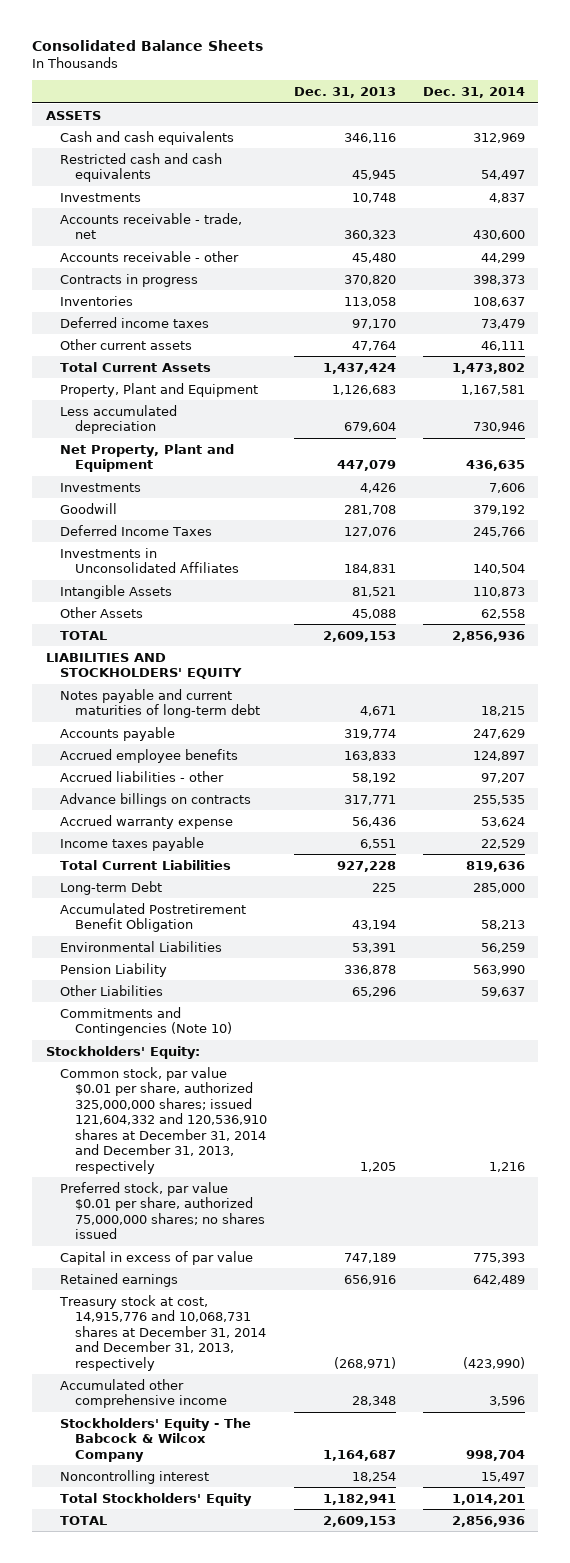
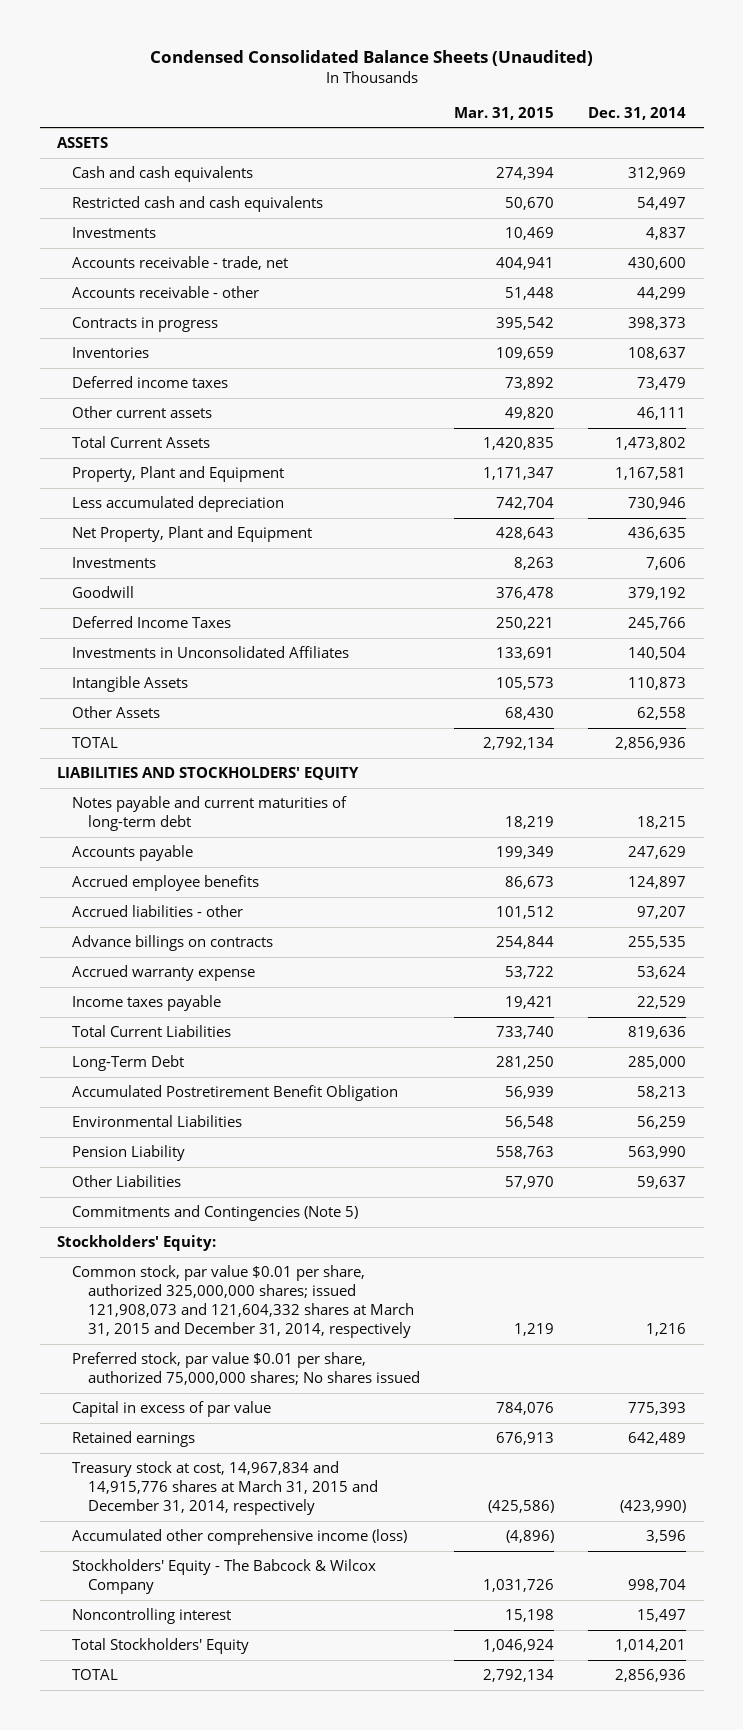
- Consolidated Balance Sheets
+ Condensed Consolidated Balance Sheets (Unaudited)
- | Dec. 31, 2013 | Dec. 31, 2014
+ | Mar. 31, 2015 | Dec. 31, 2014
- Long-term Debt | 225 | 285,000
+ Long-Term Debt | 281,250 | 285,000
- Commitments and Contingencies (Note 10)
+ Commitments and Contingencies (Note 5)
- Common stock, par value $0.01 per share, authorized 325,000,000 shares; issued 121,604,332 and 120,536,910 shares at December 31, 2014 and December 31, 2013, respectively | 1,205 | 1,216
- Preferred stock, par value $0.01 per share, authorized 75,000,000 shares; no shares issued
+ Common stock, par value $0.01 per share, authorized 325,000,000 shares; issued 121,908,073 and 121,604,332 shares at March 31, 2015 and December 31, 2014, respectively | 1,219 | 1,216
+ Preferred stock, par value $0.01 per share, authorized 75,000,000 shares; No shares issued
- Treasury stock at cost, 14,915,776 and 10,068,731 shares at December 31, 2014 and December 31, 2013, respectively | (268,971) | (423,990)
- Accumulated other comprehensive income | 28,348 | 3,596
+ Treasury stock at cost, 14,967,834 and 14,915,776 shares at March 31, 2015 and December 31, 2014, respectively | (425,586) | (423,990)
+ Accumulated other comprehensive income (loss) | (4,896) | 3,596

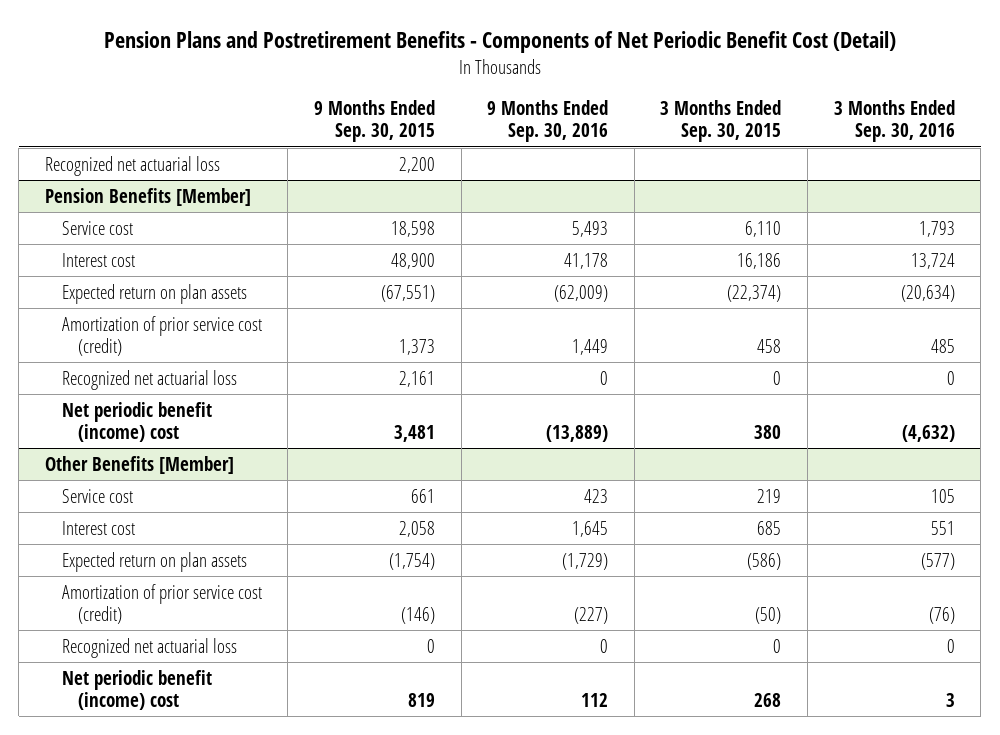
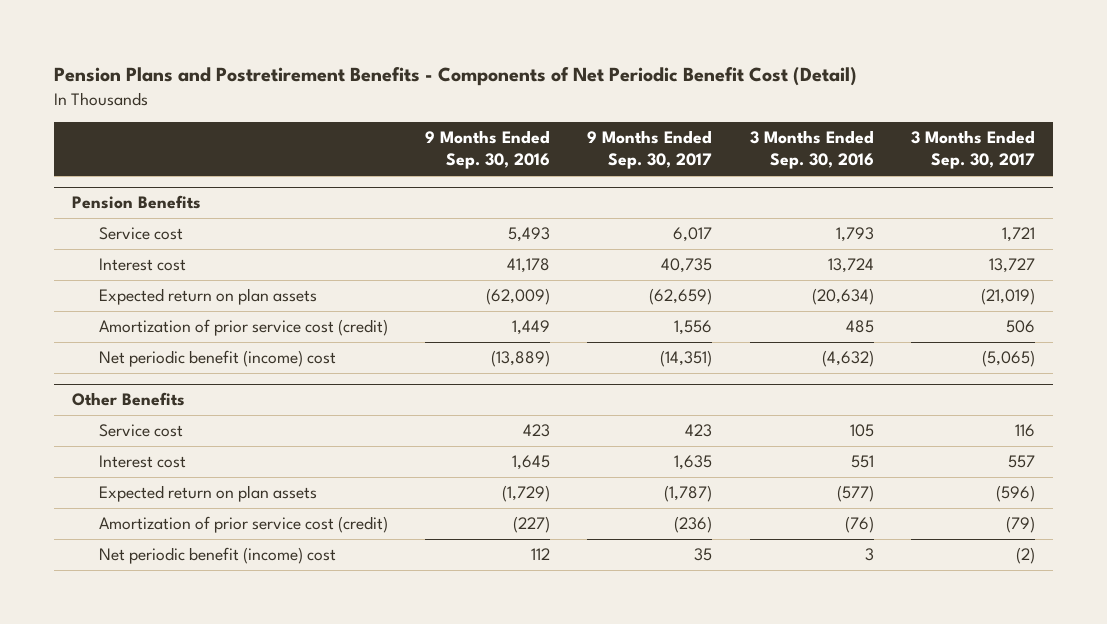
- | 9 Months Ended Sep. 30, 2015 | 9 Months Ended Sep. 30, 2016 | 3 Months Ended Sep. 30, 2015 | 3 Months Ended Sep. 30, 2016
+ | 9 Months Ended Sep. 30, 2016 | 9 Months Ended Sep. 30, 2017 | 3 Months Ended Sep. 30, 2016 | 3 Months Ended Sep. 30, 2017
- Recognized net actuarial loss | 2,200 | | |
- Pension Benefits [Member]
+ Pension Benefits
- Recognized net actuarial loss | 2,161 | 0 | 0 | 0
- Other Benefits [Member]
+ Other Benefits
- Recognized net actuarial loss | 0 | 0 | 0 | 0

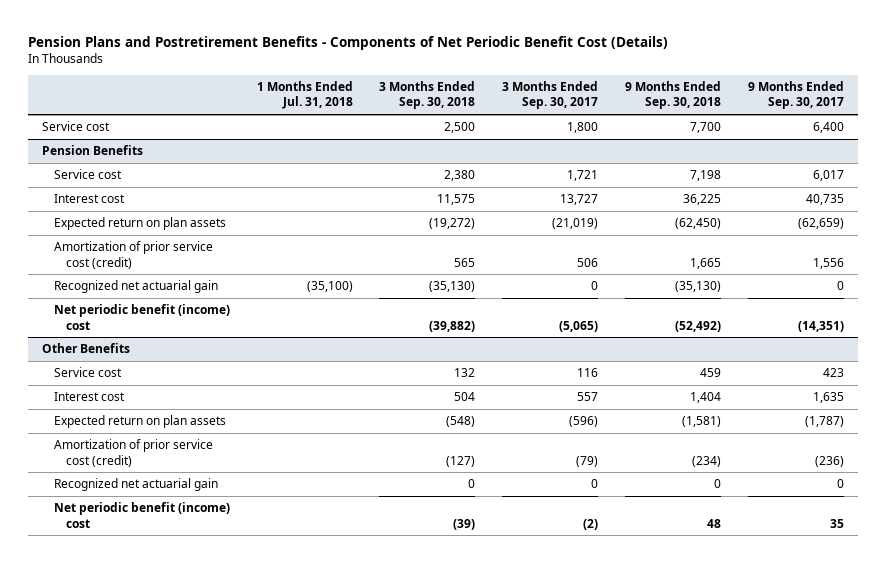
- Pension Plans and Postretirement Benefits - Components of Net Periodic Benefit Cost (Detail)
+ Pension Plans and Postretirement Benefits - Components of Net Periodic Benefit Cost (Details)
- | 9 Months Ended Sep. 30, 2016 | 9 Months Ended Sep. 30, 2017 | 3 Months Ended Sep. 30, 2016 | 3 Months Ended Sep. 30, 2017
+ | 1 Months Ended Jul. 31, 2018 | 3 Months Ended Sep. 30, 2018 | 3 Months Ended Sep. 30, 2017 | 9 Months Ended Sep. 30, 2018 | 9 Months Ended Sep. 30, 2017
+ Service cost | | 2,500 | 1,800 | 7,700 | 6,400
@ Pension Benefits
+ Recognized net actuarial gain | (35,100) | (35,130) | 0 | (35,130) | 0
@ Other Benefits
+ Recognized net actuarial gain | | 0 | 0 | 0 | 0

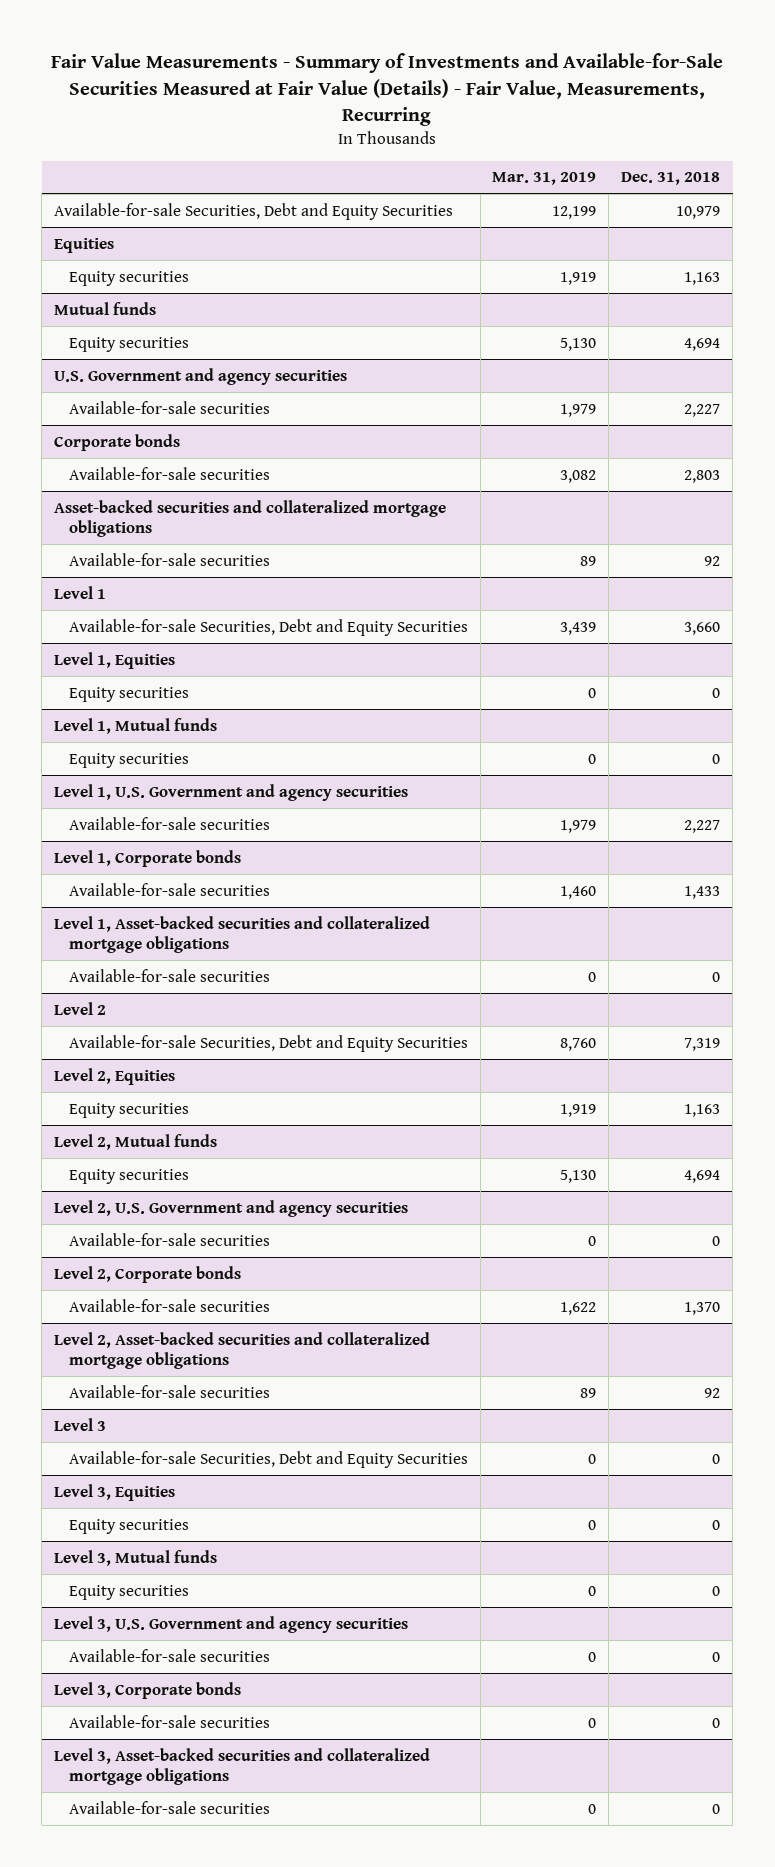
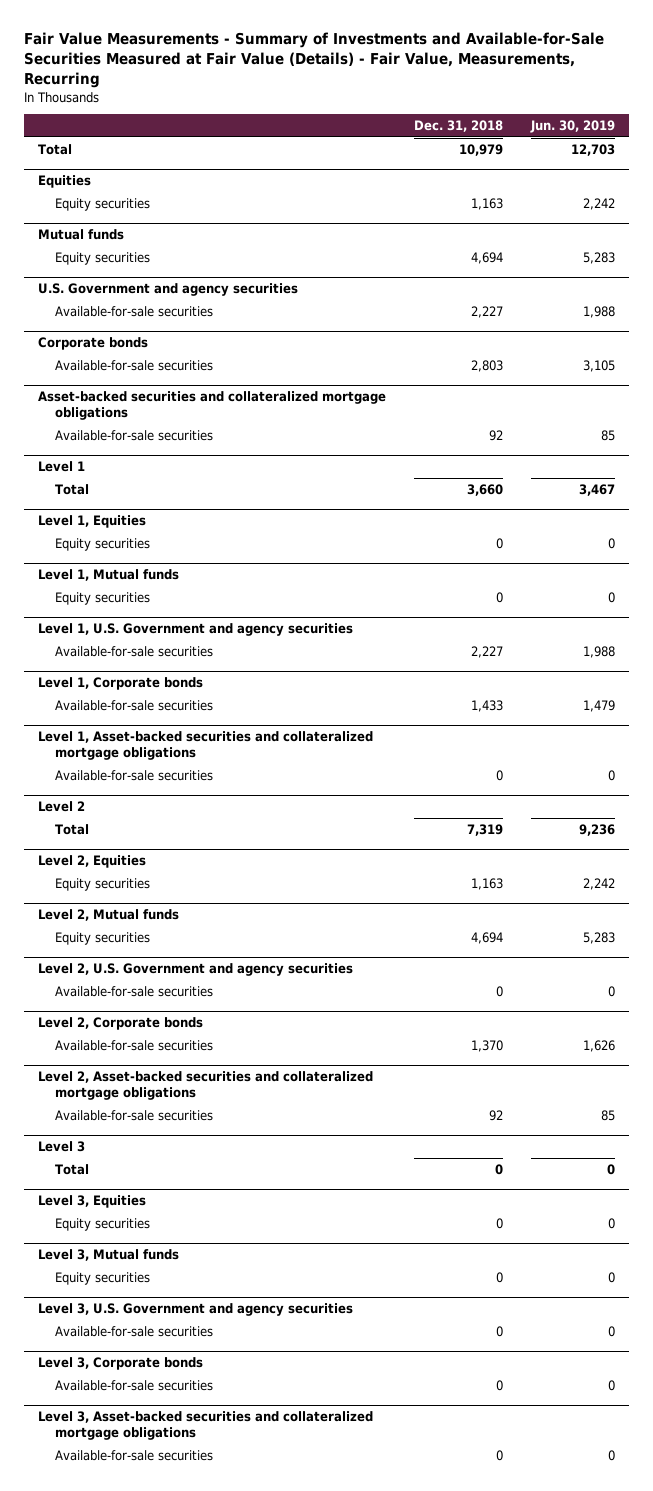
- | Mar. 31, 2019 | Dec. 31, 2018
+ | Dec. 31, 2018 | Jun. 30, 2019
- Available-for-sale Securities, Debt and Equity Securities | 12,199 | 10,979
+ Total | 10,979 | 12,703
@ Level 1
- Available-for-sale Securities, Debt and Equity Securities | 3,439 | 3,660
+ Total | 3,660 | 3,467
@ Level 2
- Available-for-sale Securities, Debt and Equity Securities | 8,760 | 7,319
+ Total | 7,319 | 9,236
@ Level 3
- Available-for-sale Securities, Debt and Equity Securities | 0 | 0
+ Total | 0 | 0

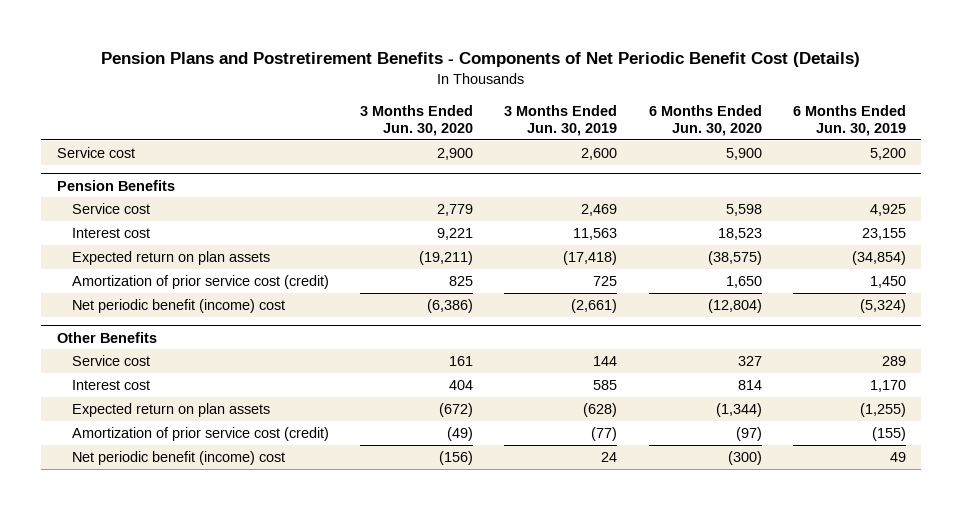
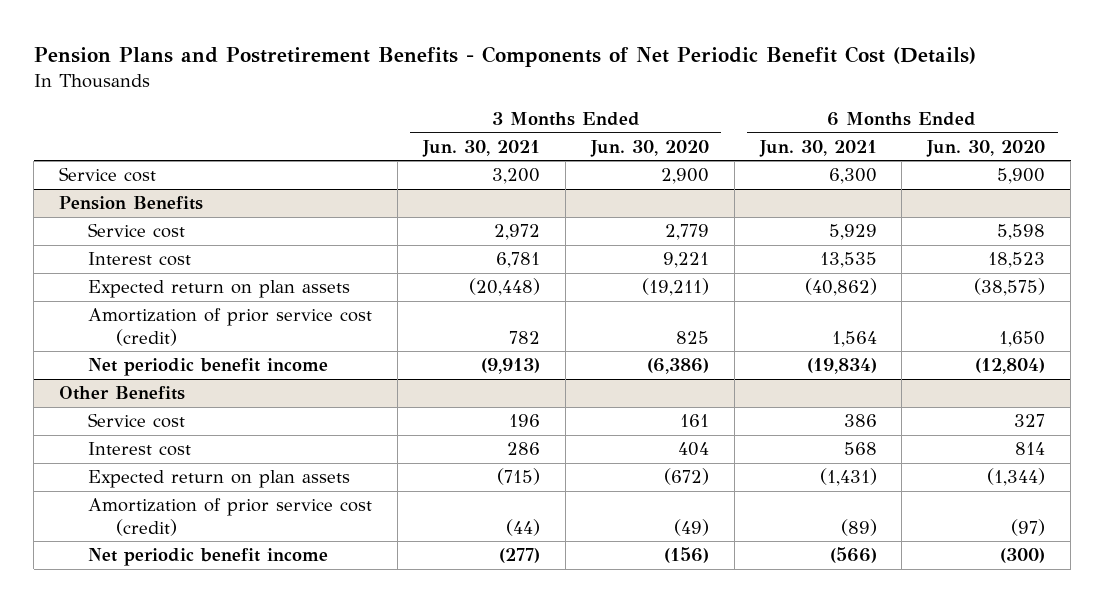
- | 3 Months Ended Jun. 30, 2020 | 3 Months Ended Jun. 30, 2019 | 6 Months Ended Jun. 30, 2020 | 6 Months Ended Jun. 30, 2019
+ | 3 Months Ended Jun. 30, 2021 | 3 Months Ended Jun. 30, 2020 | 6 Months Ended Jun. 30, 2021 | 6 Months Ended Jun. 30, 2020
@ Pension Benefits
- Net periodic benefit (income) cost | (6,386) | (2,661) | (12,804) | (5,324)
+ Net periodic benefit income | (9,913) | (6,386) | (19,834) | (12,804)
@ Other Benefits
- Net periodic benefit (income) cost | (156) | 24 | (300) | 49
+ Net periodic benefit income | (277) | (156) | (566) | (300)

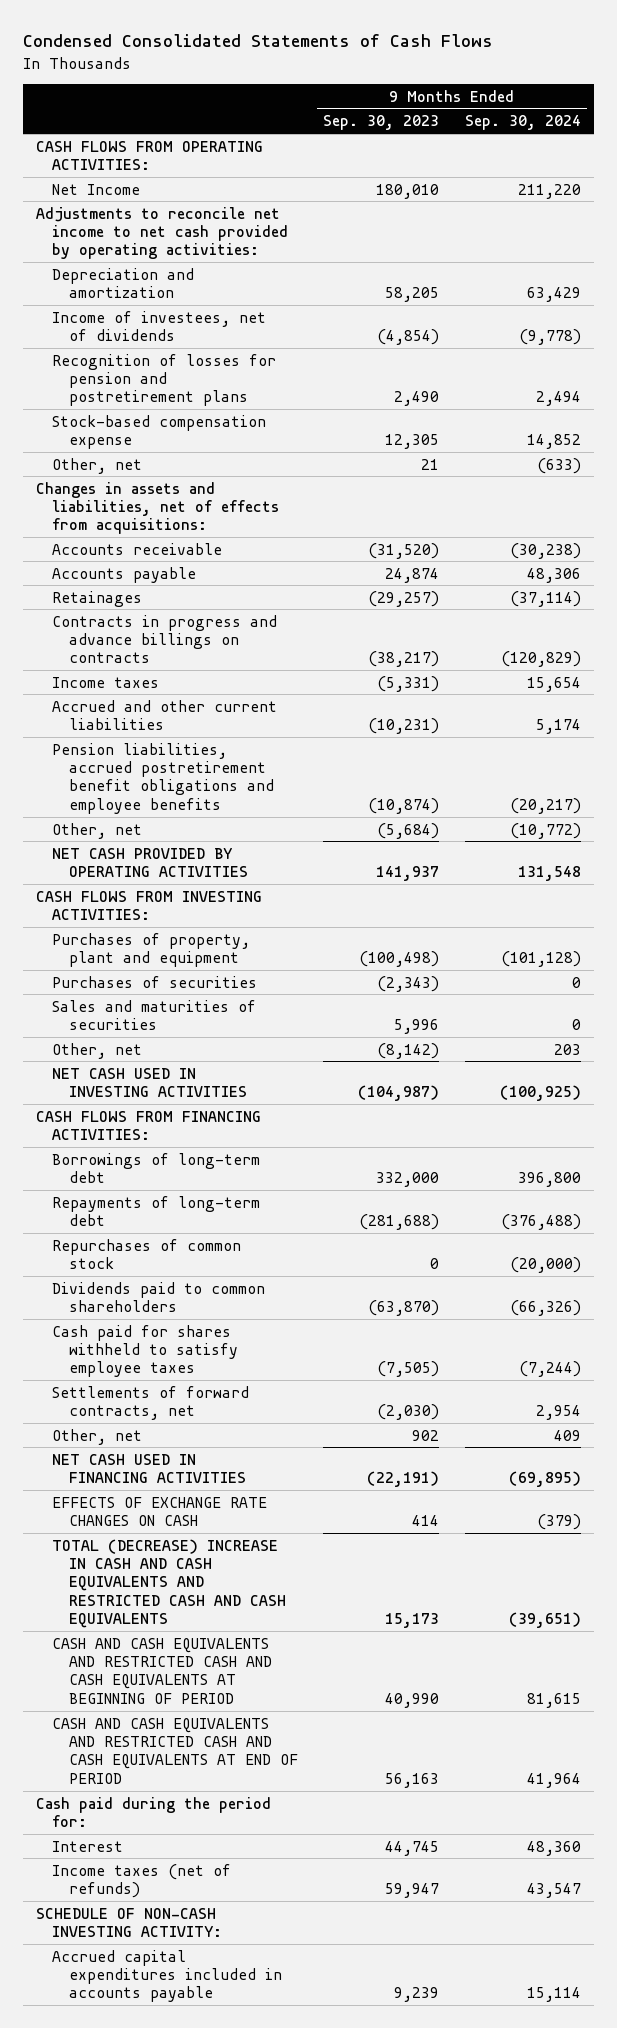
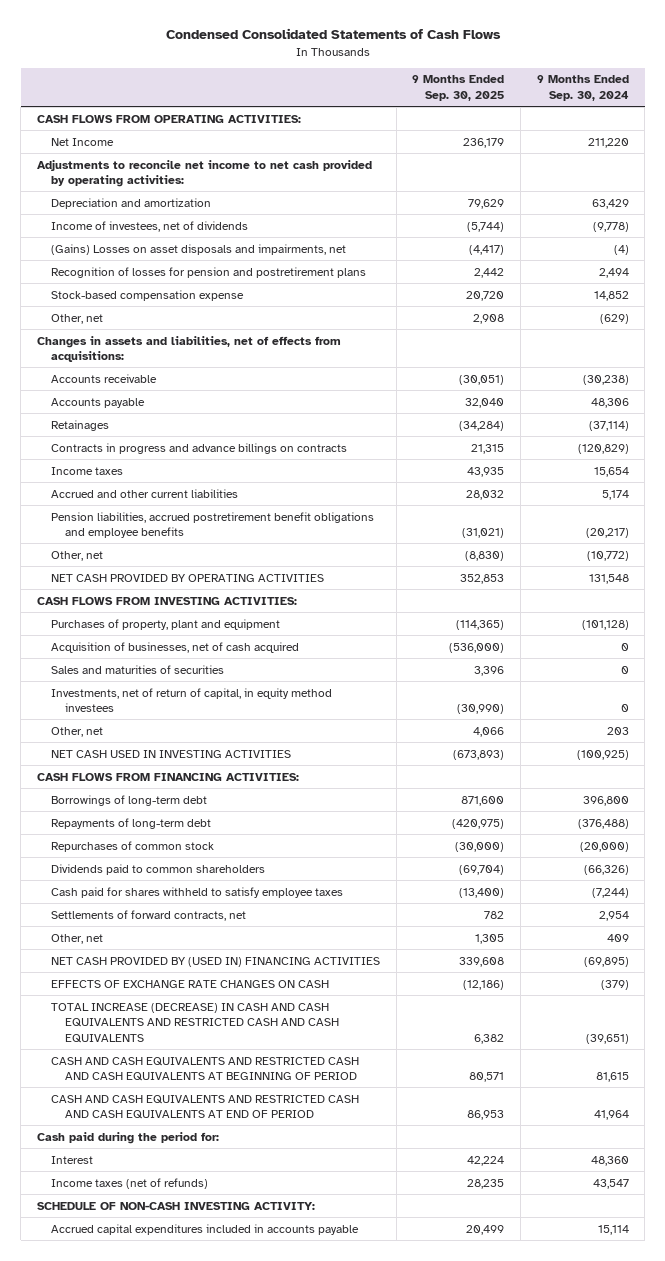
- | 9 Months Ended Sep. 30, 2023 | 9 Months Ended Sep. 30, 2024
+ | 9 Months Ended Sep. 30, 2025 | 9 Months Ended Sep. 30, 2024
+ (Gains) Losses on asset disposals and impairments, net | (4,417) | (4)
- Other, net | 21 | (633)
+ Other, net | 2,908 | (629)
- Purchases of securities | (2,343) | 0
+ Acquisition of businesses, net of cash acquired | (536,000) | 0
+ Investments, net of return of capital, in equity method investees | (30,990) | 0
- NET CASH USED IN FINANCING ACTIVITIES | (22,191) | (69,895)
+ NET CASH PROVIDED BY (USED IN) FINANCING ACTIVITIES | 339,608 | (69,895)
- TOTAL (DECREASE) INCREASE IN CASH AND CASH EQUIVALENTS AND RESTRICTED CASH AND CASH EQUIVALENTS | 15,173 | (39,651)
+ TOTAL INCREASE (DECREASE) IN CASH AND CASH EQUIVALENTS AND RESTRICTED CASH AND CASH EQUIVALENTS | 6,382 | (39,651)

